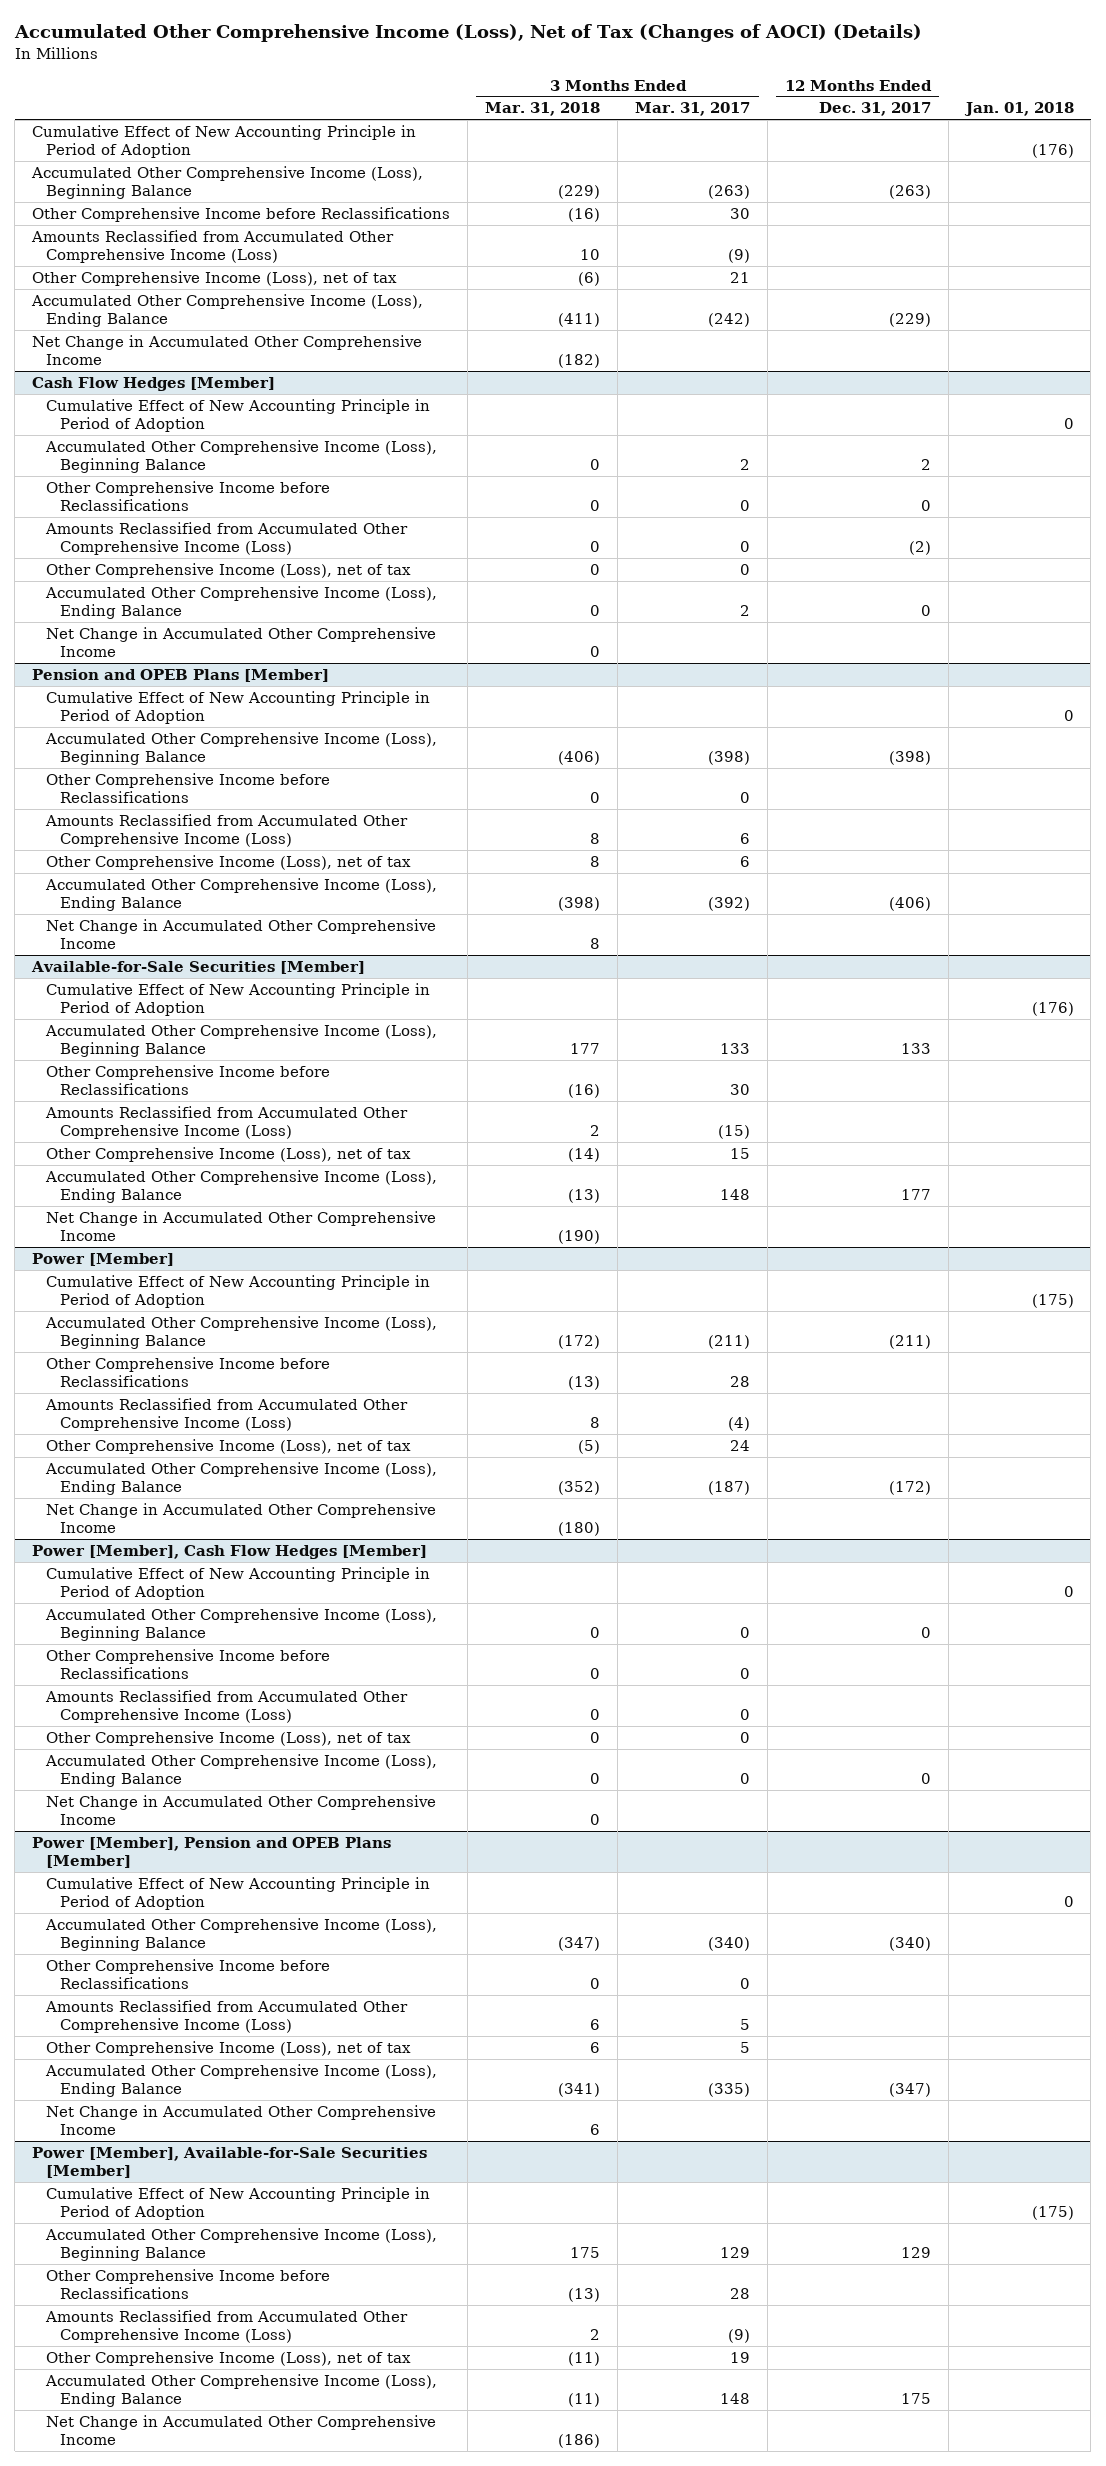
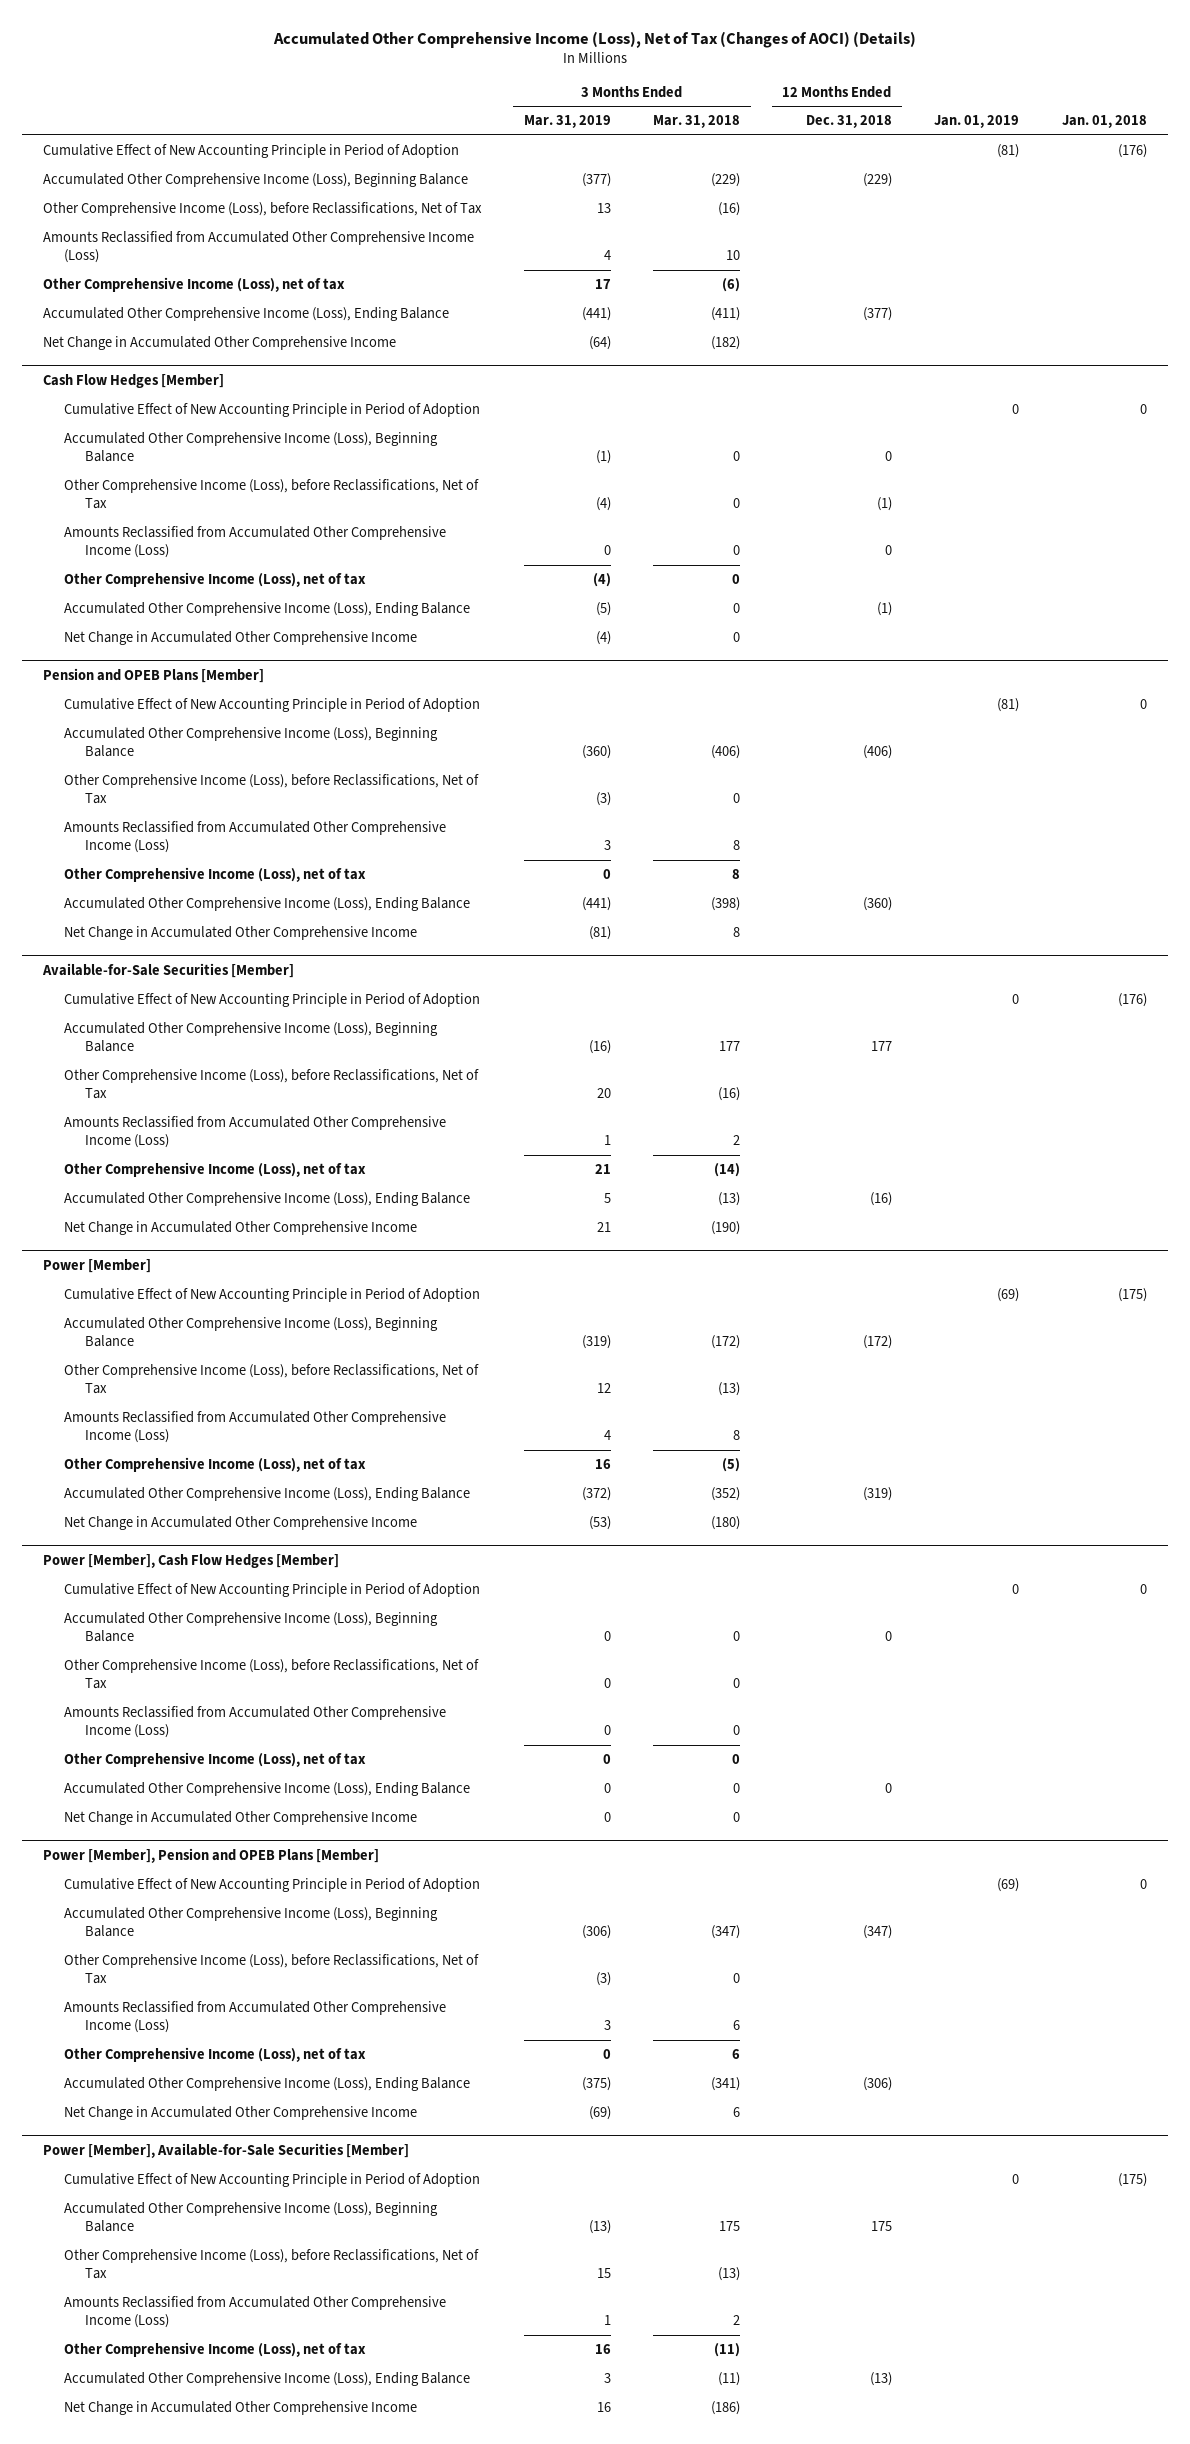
- | 3 Months Ended Mar. 31, 2018 | 3 Months Ended Mar. 31, 2017 | 12 Months Ended Dec. 31, 2017 | Jan. 01, 2018
+ | 3 Months Ended Mar. 31, 2019 | 3 Months Ended Mar. 31, 2018 | 12 Months Ended Dec. 31, 2018 | Jan. 01, 2019 | Jan. 01, 2018
- Other Comprehensive Income before Reclassifications | (16) | 30 | |
+ Other Comprehensive Income (Loss), before Reclassifications, Net of Tax | 13 | (16) | | |
@ Cash Flow Hedges [Member]
- Other Comprehensive Income before Reclassifications | 0 | 0 | 0 |
+ Other Comprehensive Income (Loss), before Reclassifications, Net of Tax | (4) | 0 | (1) | |
@ Pension and OPEB Plans [Member]
- Other Comprehensive Income before Reclassifications | 0 | 0 | |
+ Other Comprehensive Income (Loss), before Reclassifications, Net of Tax | (3) | 0 | | |
@ Available-for-Sale Securities [Member]
- Other Comprehensive Income before Reclassifications | (16) | 30 | |
+ Other Comprehensive Income (Loss), before Reclassifications, Net of Tax | 20 | (16) | | |
@ Power [Member]
- Other Comprehensive Income before Reclassifications | (13) | 28 | |
+ Other Comprehensive Income (Loss), before Reclassifications, Net of Tax | 12 | (13) | | |
@ Power [Member], Cash Flow Hedges [Member]
- Other Comprehensive Income before Reclassifications | 0 | 0 | |
+ Other Comprehensive Income (Loss), before Reclassifications, Net of Tax | 0 | 0 | | |
@ Power [Member], Pension and OPEB Plans [Member]
- Other Comprehensive Income before Reclassifications | 0 | 0 | |
+ Other Comprehensive Income (Loss), before Reclassifications, Net of Tax | (3) | 0 | | |
@ Power [Member], Available-for-Sale Securities [Member]
- Other Comprehensive Income before Reclassifications | (13) | 28 | |
+ Other Comprehensive Income (Loss), before Reclassifications, Net of Tax | 15 | (13) | | |

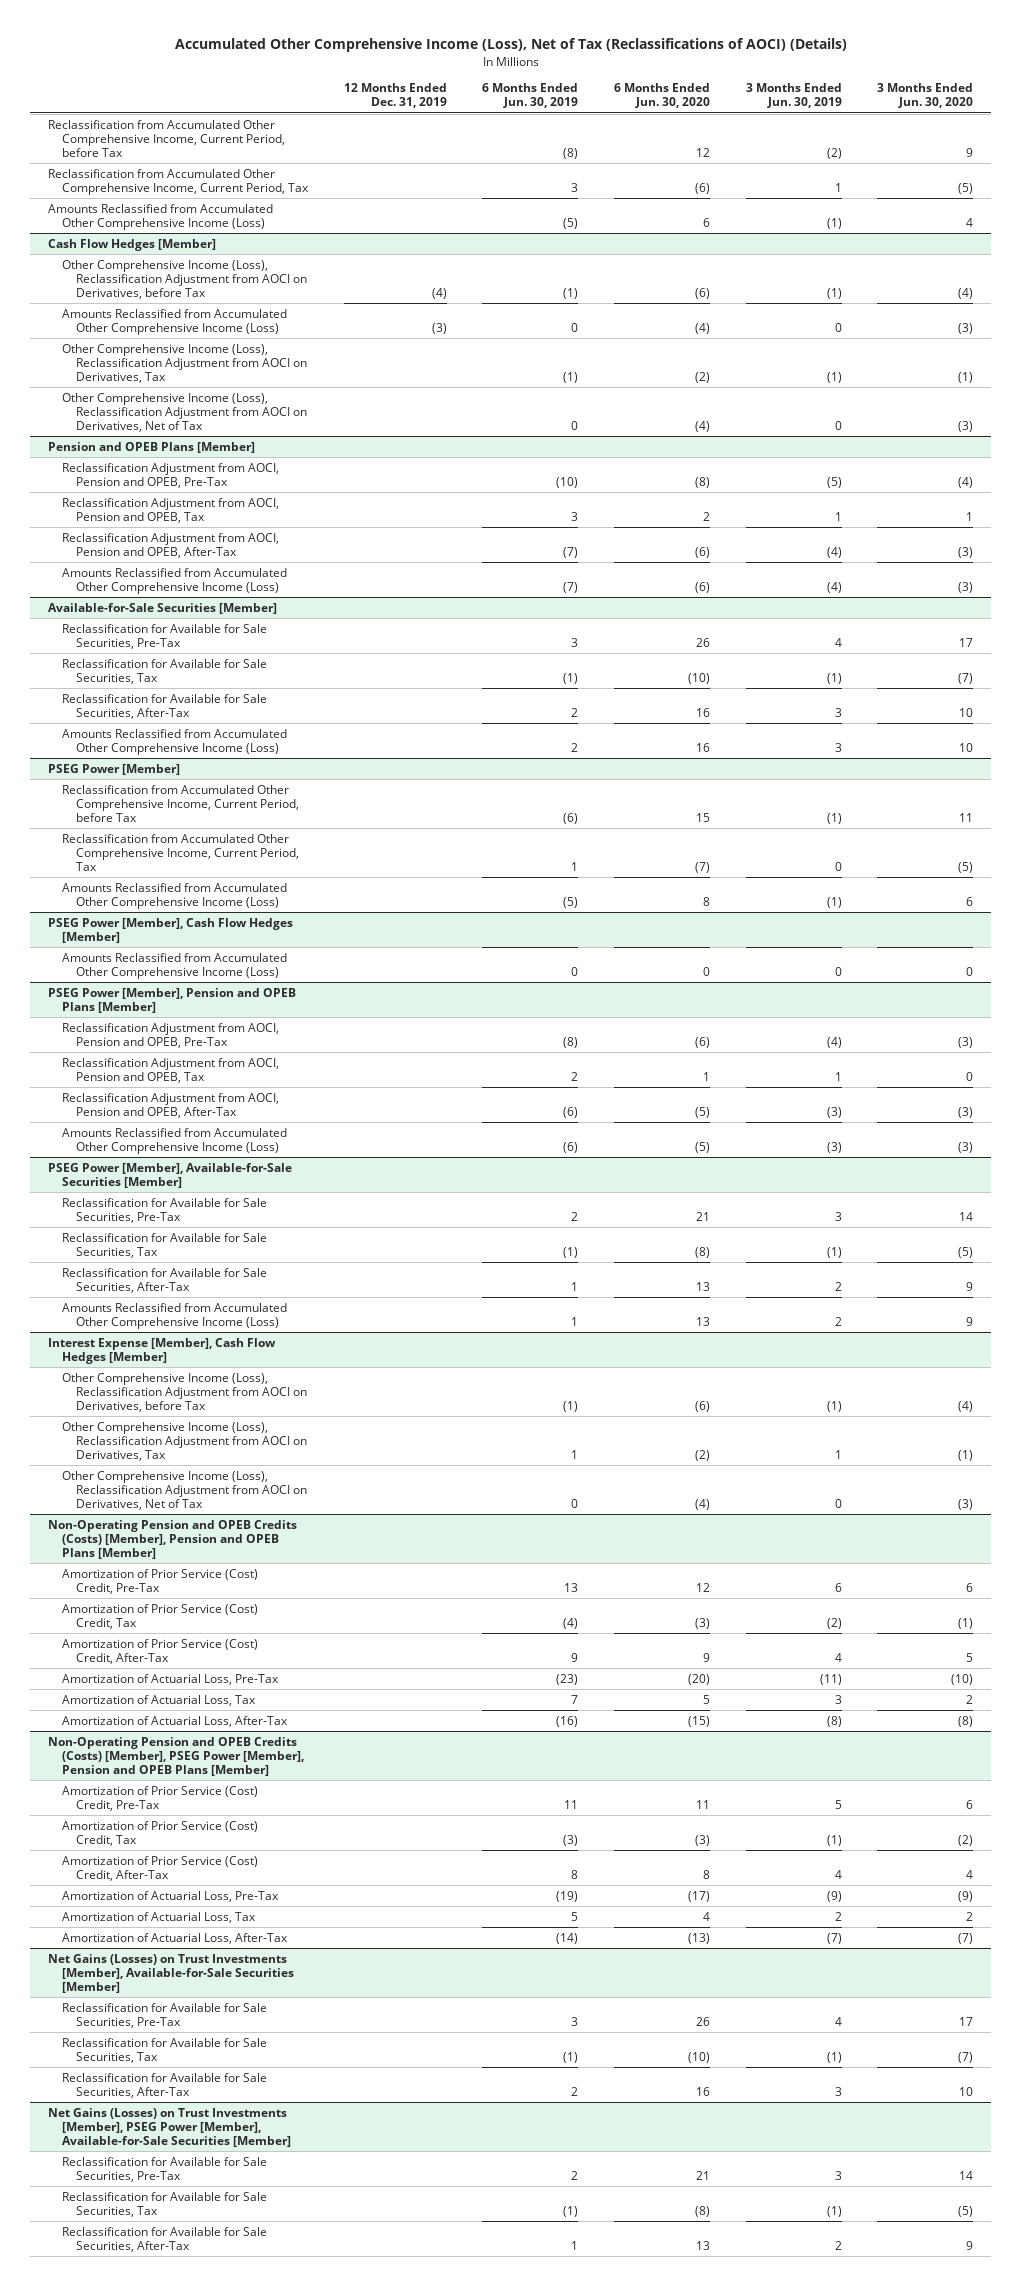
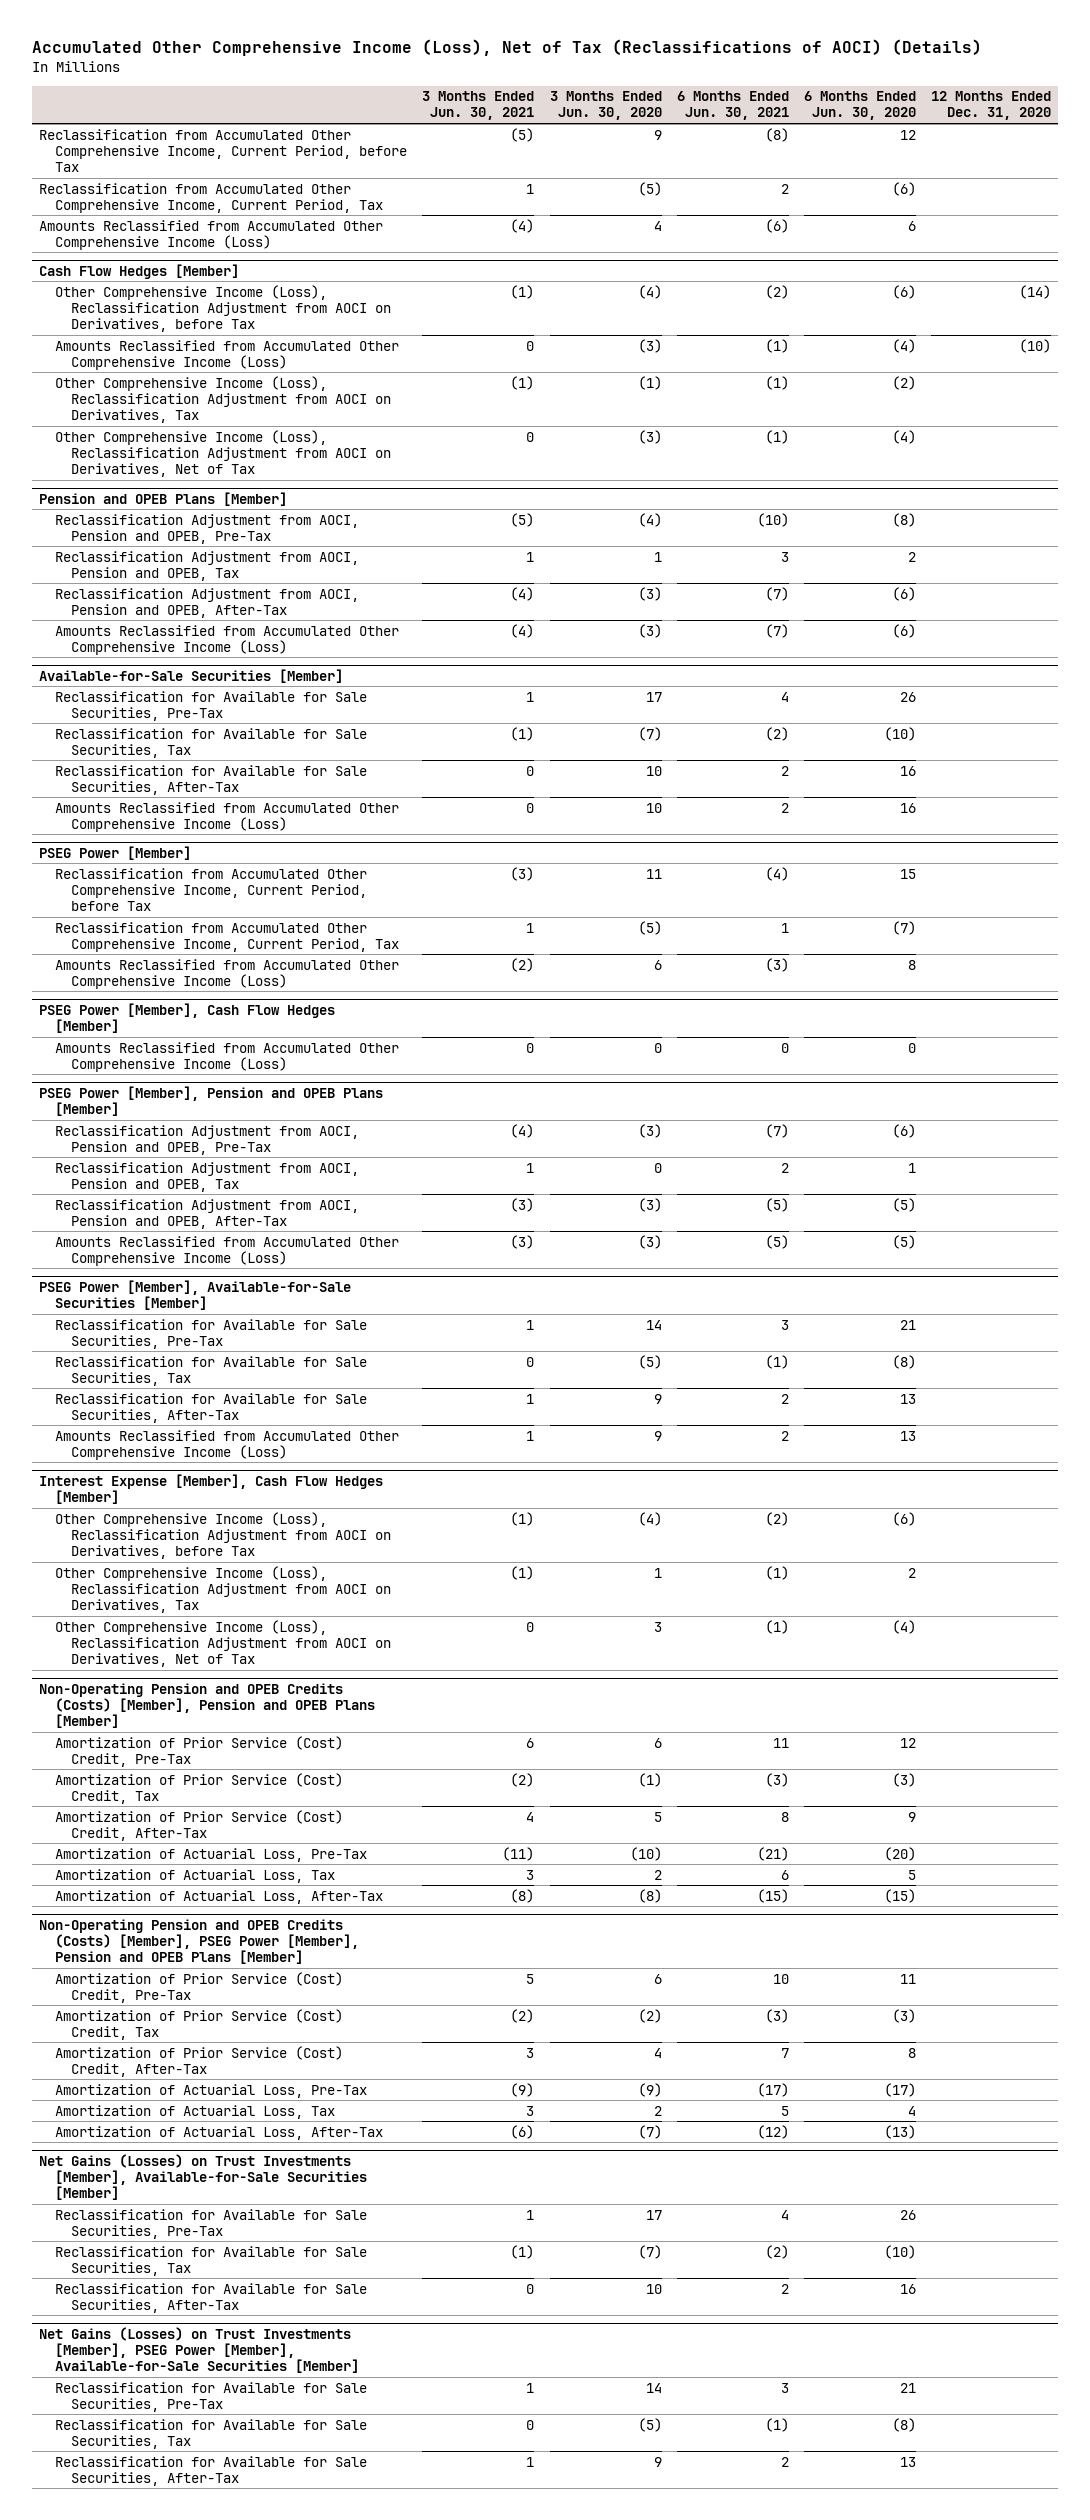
- | 12 Months Ended Dec. 31, 2019 | 6 Months Ended Jun. 30, 2019 | 6 Months Ended Jun. 30, 2020 | 3 Months Ended Jun. 30, 2019 | 3 Months Ended Jun. 30, 2020
+ | 3 Months Ended Jun. 30, 2021 | 3 Months Ended Jun. 30, 2020 | 6 Months Ended Jun. 30, 2021 | 6 Months Ended Jun. 30, 2020 | 12 Months Ended Dec. 31, 2020
@ Interest Expense [Member], Cash Flow Hedges [Member]
- Other Comprehensive Income (Loss), Reclassification Adjustment from AOCI on Derivatives, Tax | | 1 | (2) | 1 | (1)
- Other Comprehensive Income (Loss), Reclassification Adjustment from AOCI on Derivatives, Net of Tax | | 0 | (4) | 0 | (3)
+ Other Comprehensive Income (Loss), Reclassification Adjustment from AOCI on Derivatives, Tax | (1) | 1 | (1) | 2 |
+ Other Comprehensive Income (Loss), Reclassification Adjustment from AOCI on Derivatives, Net of Tax | 0 | 3 | (1) | (4) |

